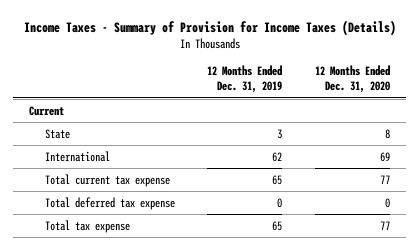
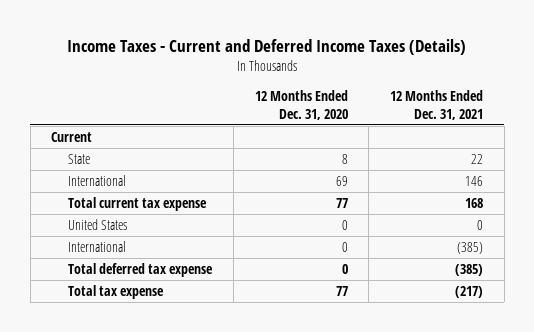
- Income Taxes - Summary of Provision for Income Taxes (Details)
+ Income Taxes - Current and Deferred Income Taxes (Details)
- | 12 Months Ended Dec. 31, 2019 | 12 Months Ended Dec. 31, 2020
+ | 12 Months Ended Dec. 31, 2020 | 12 Months Ended Dec. 31, 2021
+ United States | 0 | 0
+ International | 0 | (385)

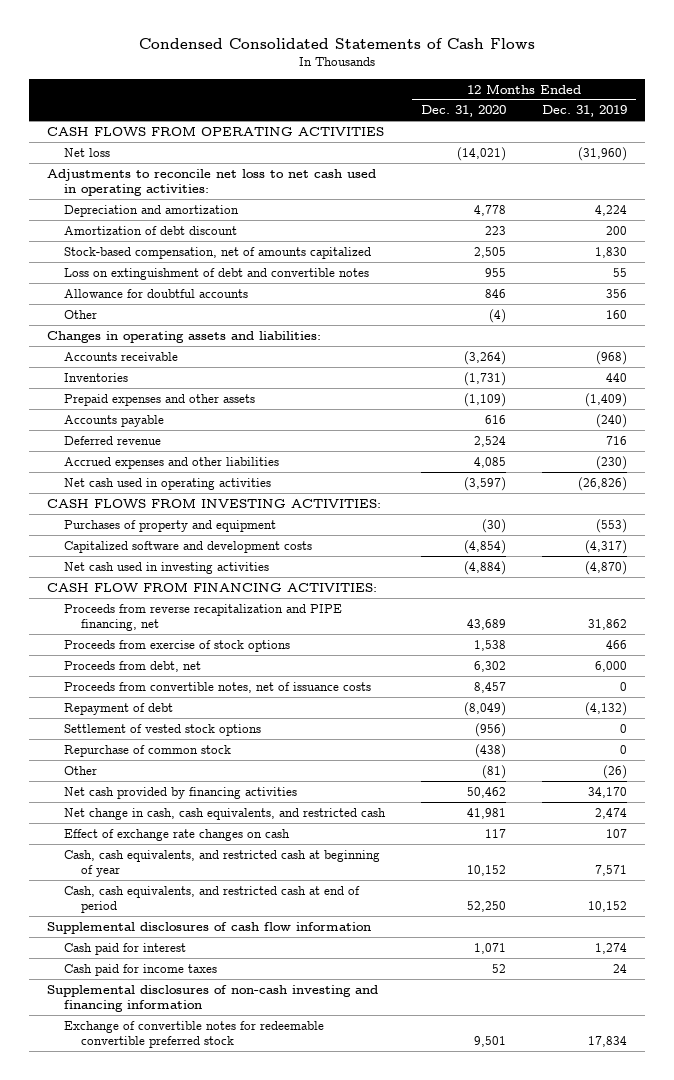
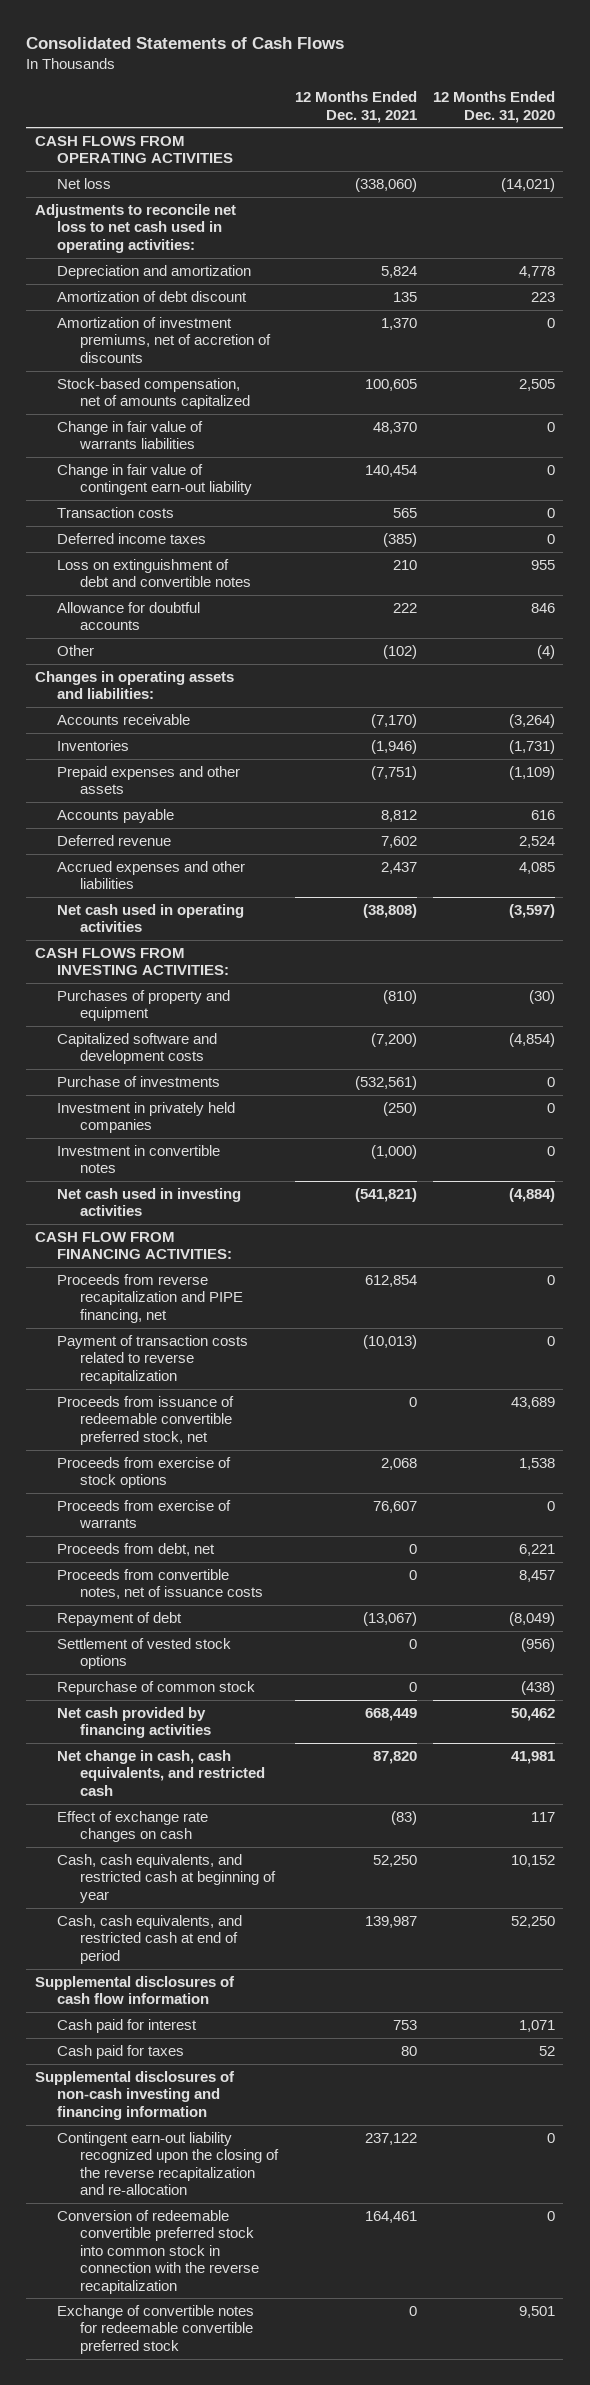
- Condensed Consolidated Statements of Cash Flows
+ Consolidated Statements of Cash Flows
- | 12 Months Ended Dec. 31, 2020 | 12 Months Ended Dec. 31, 2019
+ | 12 Months Ended Dec. 31, 2021 | 12 Months Ended Dec. 31, 2020
+ Amortization of investment premiums, net of accretion of discounts | 1,370 | 0
+ Change in fair value of warrants liabilities | 48,370 | 0
+ Change in fair value of contingent earn-out liability | 140,454 | 0
+ Transaction costs | 565 | 0
+ Deferred income taxes | (385) | 0
+ Purchase of investments | (532,561) | 0
+ Investment in privately held companies | (250) | 0
+ Investment in convertible notes | (1,000) | 0
- Proceeds from reverse recapitalization and PIPE financing, net | 43,689 | 31,862
+ Proceeds from reverse recapitalization and PIPE financing, net | 612,854 | 0
+ Payment of transaction costs related to reverse recapitalization | (10,013) | 0
+ Proceeds from issuance of redeemable convertible preferred stock, net | 0 | 43,689
- Proceeds from debt, net | 6,302 | 6,000
+ Proceeds from exercise of warrants | 76,607 | 0
+ Proceeds from debt, net | 0 | 6,221
- Other | (81) | (26)
- Cash paid for income taxes | 52 | 24
+ Cash paid for taxes | 80 | 52
+ Contingent earn-out liability recognized upon the closing of the reverse recapitalization and re-allocation | 237,122 | 0
+ Conversion of redeemable convertible preferred stock into common stock in connection with the reverse recapitalization | 164,461 | 0

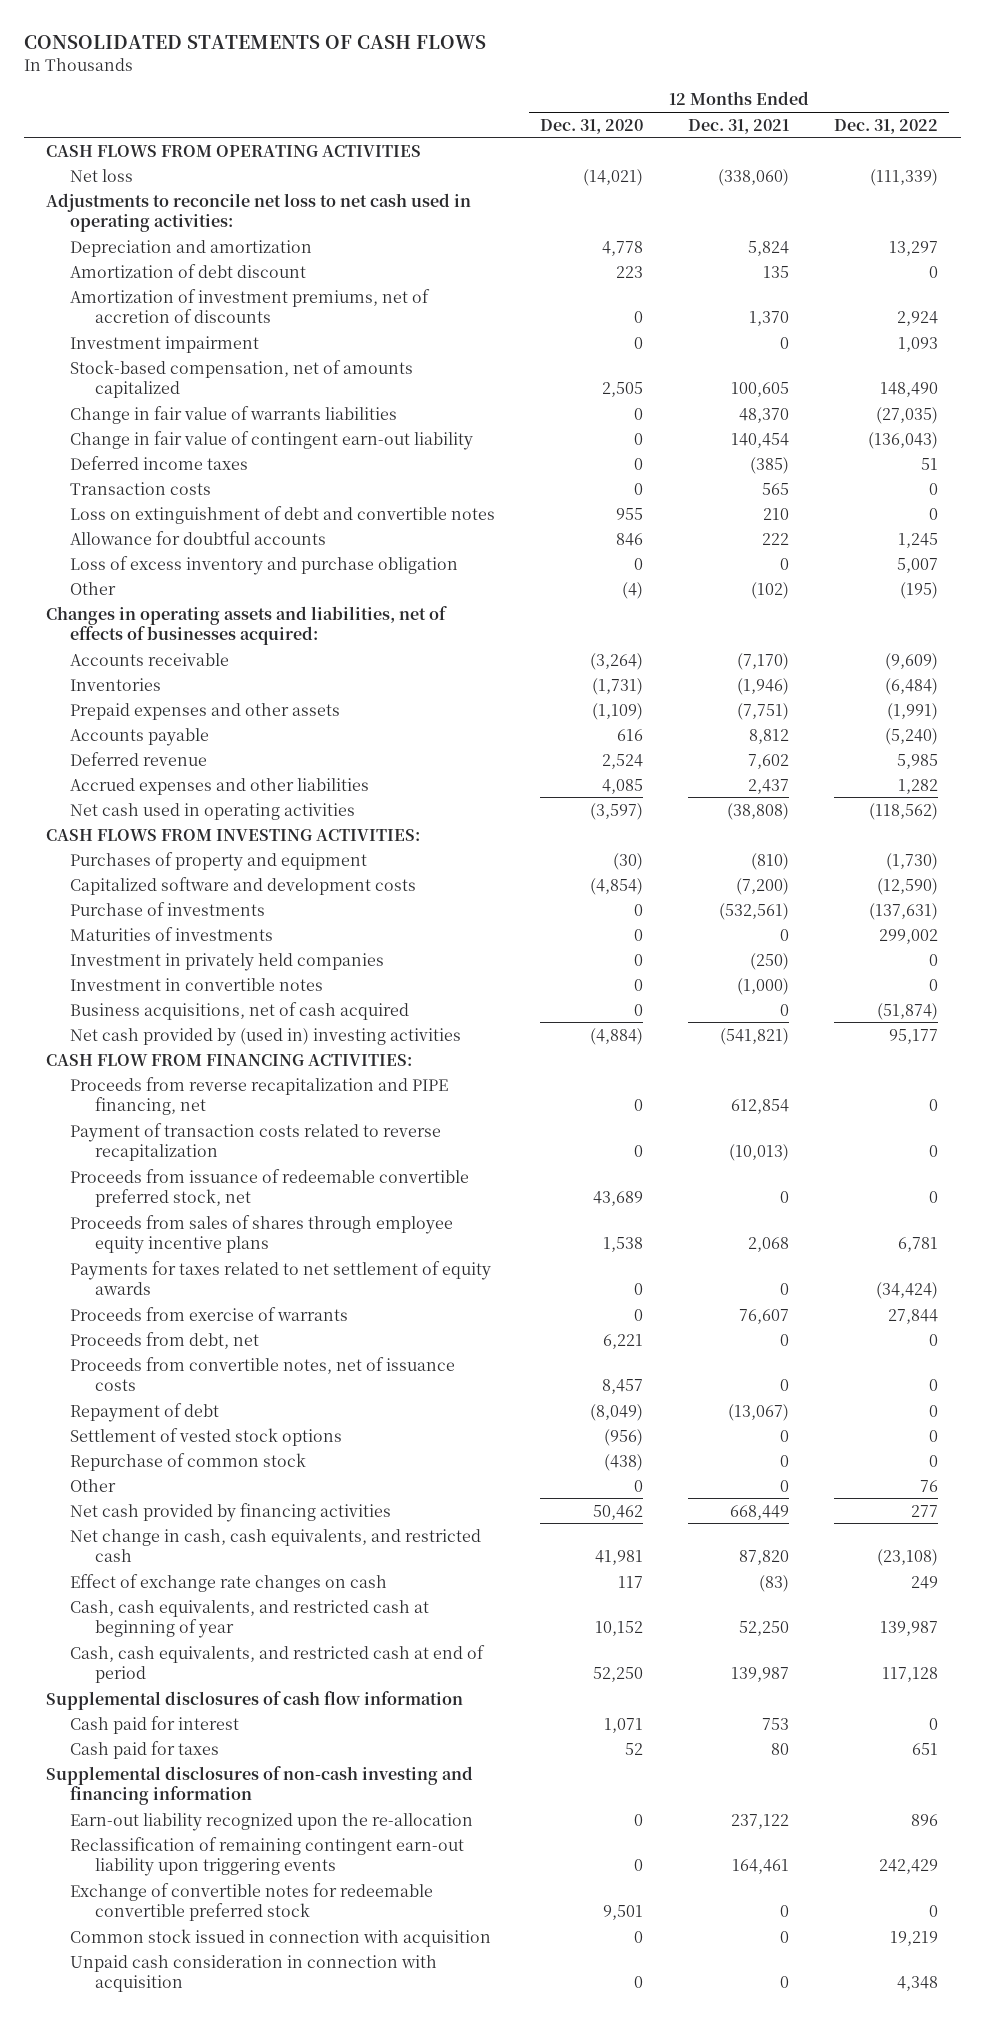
- Consolidated Statements of Cash Flows
+ CONSOLIDATED STATEMENTS OF CASH FLOWS
- | 12 Months Ended Dec. 31, 2021 | 12 Months Ended Dec. 31, 2020
+ | 12 Months Ended Dec. 31, 2020 | 12 Months Ended Dec. 31, 2021 | 12 Months Ended Dec. 31, 2022
+ Investment impairment | 0 | 0 | 1,093
moved down: Transaction costs | 0 | 565 | 0
+ Loss of excess inventory and purchase obligation | 0 | 0 | 5,007
- Changes in operating assets and liabilities:
+ Changes in operating assets and liabilities, net of effects of businesses acquired:
+ Maturities of investments | 0 | 0 | 299,002
- Net cash used in investing activities | (541,821) | (4,884)
+ Business acquisitions, net of cash acquired | 0 | 0 | (51,874)
+ Net cash provided by (used in) investing activities | (4,884) | (541,821) | 95,177
- Proceeds from exercise of stock options | 2,068 | 1,538
+ Proceeds from sales of shares through employee equity incentive plans | 1,538 | 2,068 | 6,781
+ Payments for taxes related to net settlement of equity awards | 0 | 0 | (34,424)
+ Other | 0 | 0 | 76
- Contingent earn-out liability recognized upon the closing of the reverse recapitalization and re-allocation | 237,122 | 0
- Conversion of redeemable convertible preferred stock into common stock in connection with the reverse recapitalization | 164,461 | 0
+ Earn-out liability recognized upon the re-allocation | 0 | 237,122 | 896
+ Reclassification of remaining contingent earn-out liability upon triggering events | 0 | 164,461 | 242,429
+ Common stock issued in connection with acquisition | 0 | 0 | 19,219
+ Unpaid cash consideration in connection with acquisition | 0 | 0 | 4,348

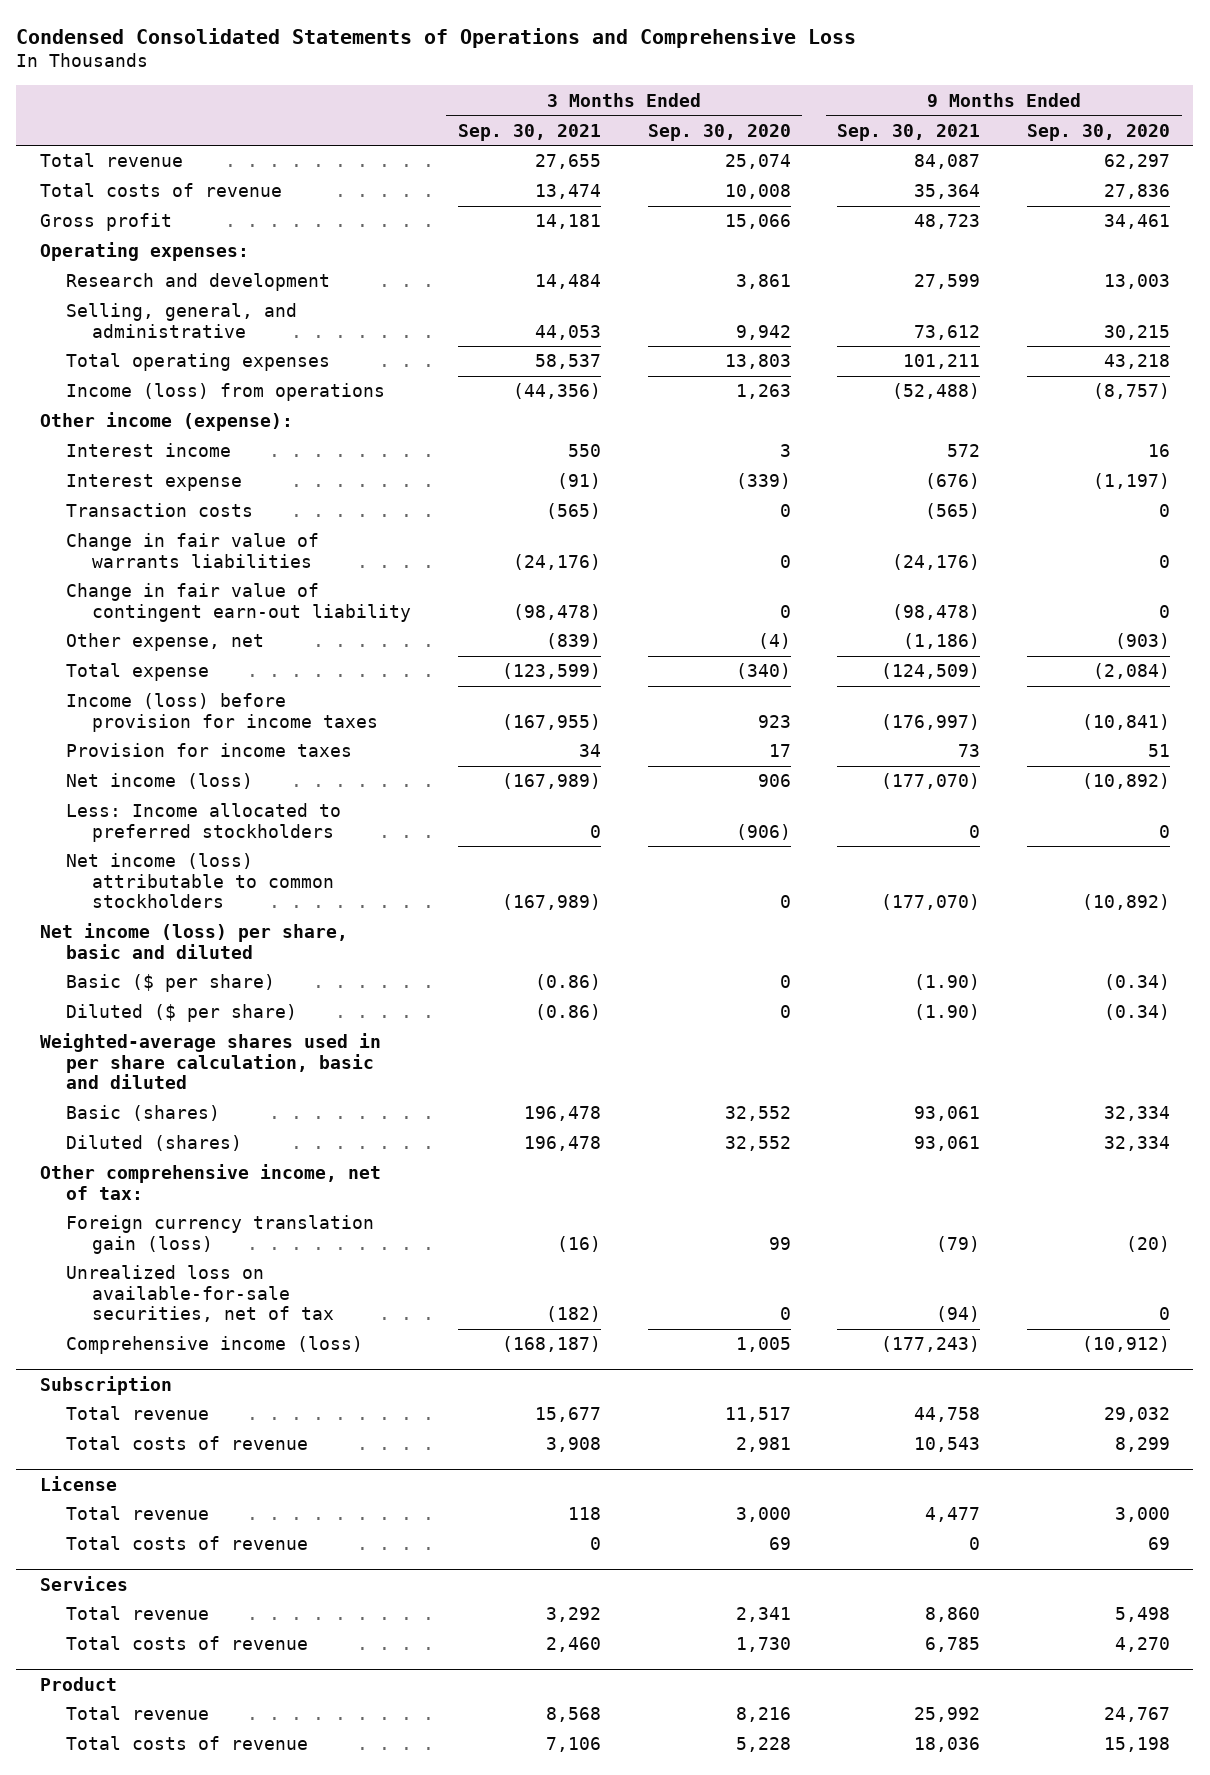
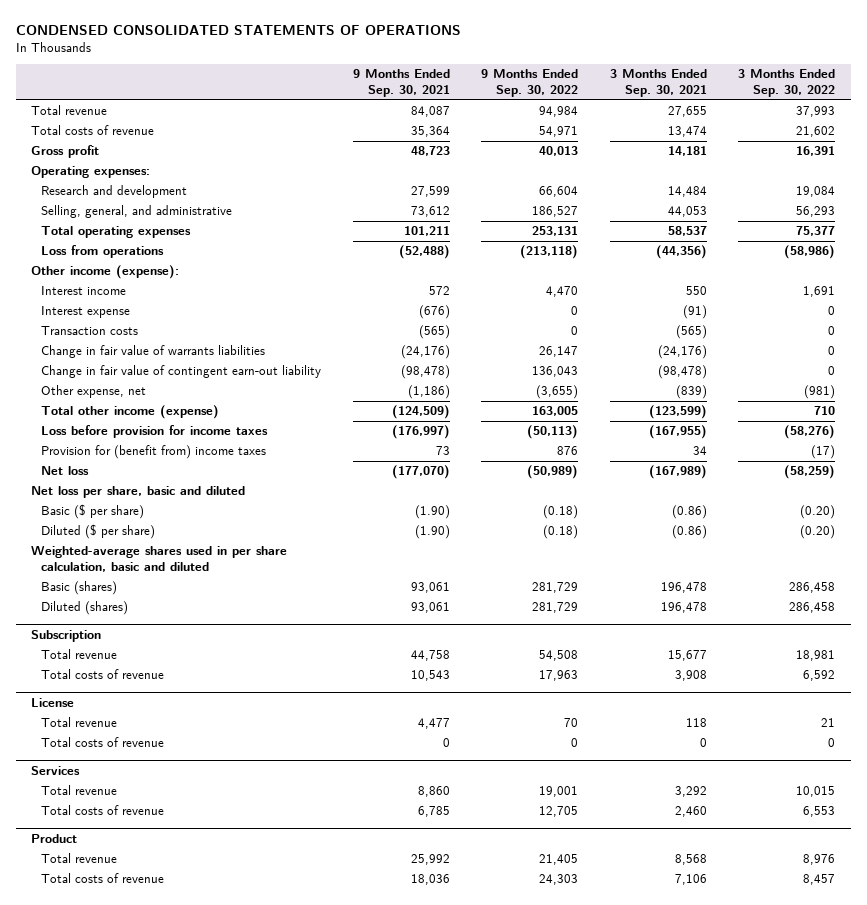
- Condensed Consolidated Statements of Operations and Comprehensive Loss
+ CONDENSED CONSOLIDATED STATEMENTS OF OPERATIONS
- | 3 Months Ended Sep. 30, 2021 | 3 Months Ended Sep. 30, 2020 | 9 Months Ended Sep. 30, 2021 | 9 Months Ended Sep. 30, 2020
+ | 9 Months Ended Sep. 30, 2021 | 9 Months Ended Sep. 30, 2022 | 3 Months Ended Sep. 30, 2021 | 3 Months Ended Sep. 30, 2022
- Income (loss) from operations | (44,356) | 1,263 | (52,488) | (8,757)
+ Loss from operations | (52,488) | (213,118) | (44,356) | (58,986)
- Total expense | (123,599) | (340) | (124,509) | (2,084)
- Income (loss) before provision for income taxes | (167,955) | 923 | (176,997) | (10,841)
- Provision for income taxes | 34 | 17 | 73 | 51
- Net income (loss) | (167,989) | 906 | (177,070) | (10,892)
- Less: Income allocated to preferred stockholders | 0 | (906) | 0 | 0
- Net income (loss) attributable to common stockholders | (167,989) | 0 | (177,070) | (10,892)
- Net income (loss) per share, basic and diluted
+ Total other income (expense) | (124,509) | 163,005 | (123,599) | 710
+ Loss before provision for income taxes | (176,997) | (50,113) | (167,955) | (58,276)
+ Provision for (benefit from) income taxes | 73 | 876 | 34 | (17)
+ Net loss | (177,070) | (50,989) | (167,989) | (58,259)
+ Net loss per share, basic and diluted
- Other comprehensive income, net of tax:
- Foreign currency translation gain (loss) | (16) | 99 | (79) | (20)
- Unrealized loss on available-for-sale securities, net of tax | (182) | 0 | (94) | 0
- Comprehensive income (loss) | (168,187) | 1,005 | (177,243) | (10,912)

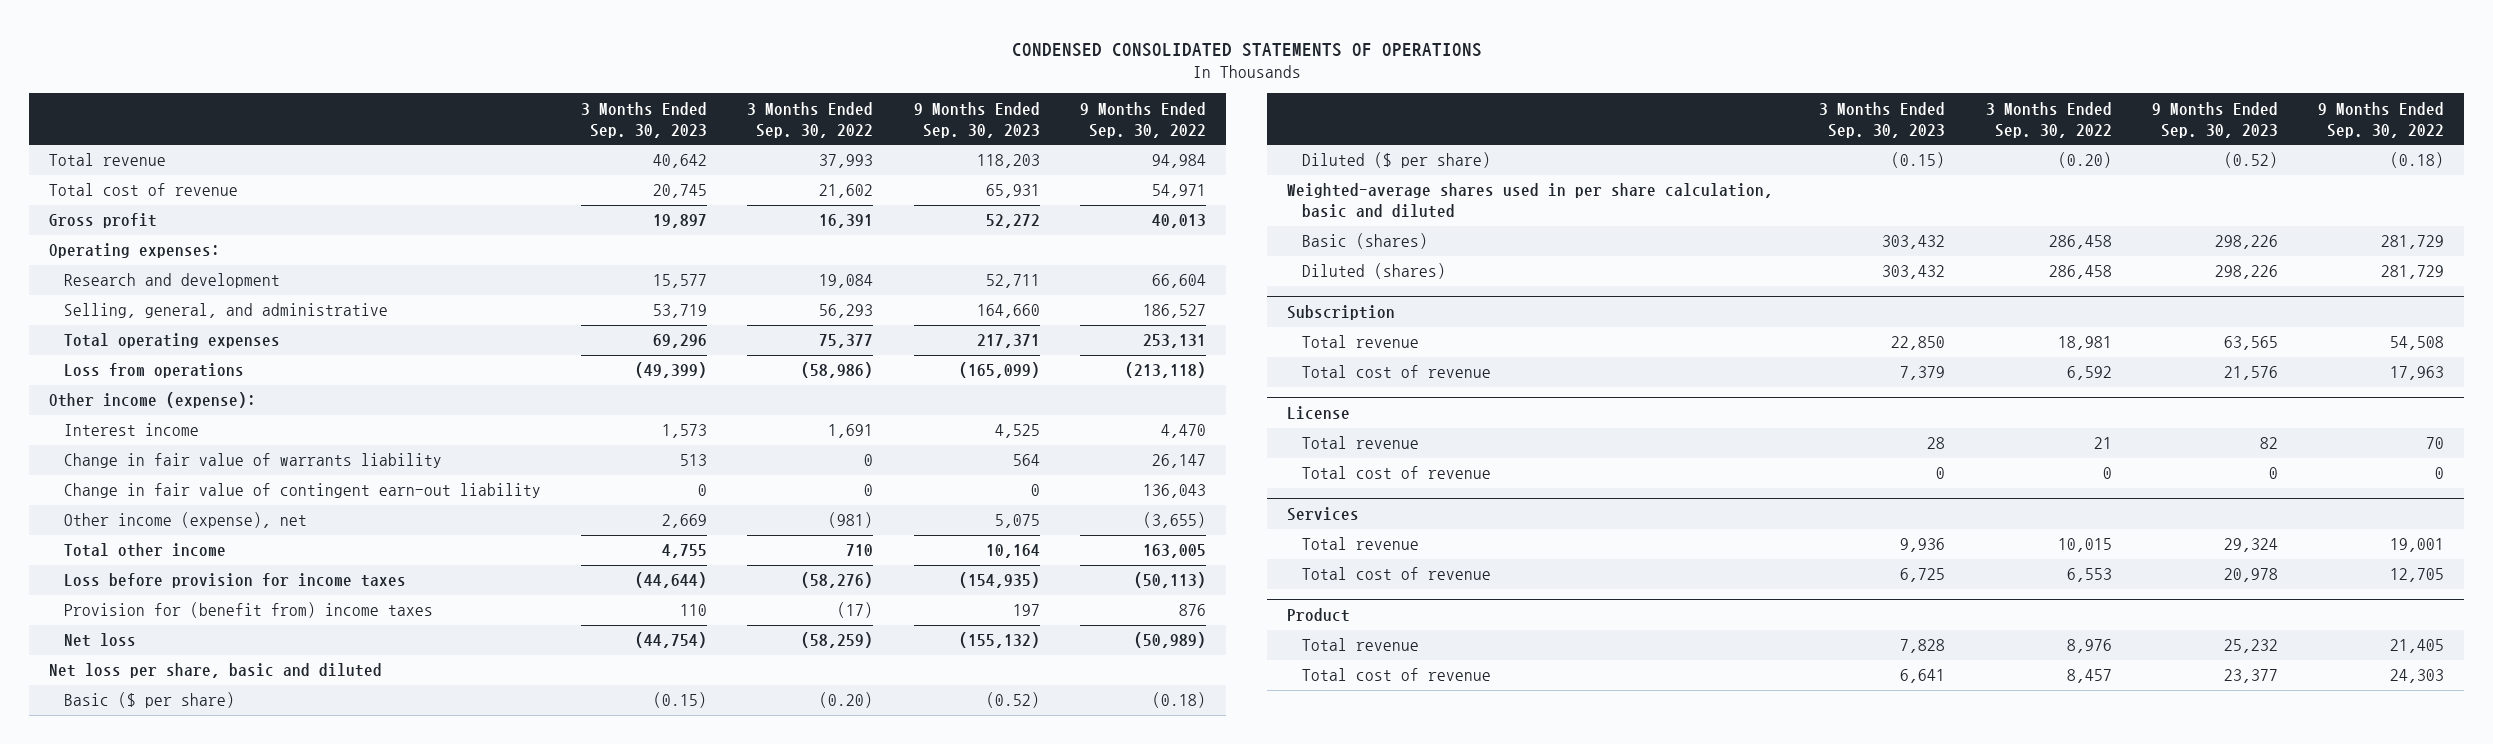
- | 9 Months Ended Sep. 30, 2021 | 9 Months Ended Sep. 30, 2022 | 3 Months Ended Sep. 30, 2021 | 3 Months Ended Sep. 30, 2022
+ | 3 Months Ended Sep. 30, 2023 | 3 Months Ended Sep. 30, 2022 | 9 Months Ended Sep. 30, 2023 | 9 Months Ended Sep. 30, 2022
- Total costs of revenue | 35,364 | 54,971 | 13,474 | 21,602
+ Total cost of revenue | 20,745 | 21,602 | 65,931 | 54,971
- Interest expense | (676) | 0 | (91) | 0
- Transaction costs | (565) | 0 | (565) | 0
- Change in fair value of warrants liabilities | (24,176) | 26,147 | (24,176) | 0
+ Change in fair value of warrants liability | 513 | 0 | 564 | 26,147
- Other expense, net | (1,186) | (3,655) | (839) | (981)
- Total other income (expense) | (124,509) | 163,005 | (123,599) | 710
+ Other income (expense), net | 2,669 | (981) | 5,075 | (3,655)
+ Total other income | 4,755 | 710 | 10,164 | 163,005
@ Subscription
- Total costs of revenue | 10,543 | 17,963 | 3,908 | 6,592
+ Total cost of revenue | 7,379 | 6,592 | 21,576 | 17,963
@ License
- Total costs of revenue | 0 | 0 | 0 | 0
+ Total cost of revenue | 0 | 0 | 0 | 0
@ Services
- Total costs of revenue | 6,785 | 12,705 | 2,460 | 6,553
+ Total cost of revenue | 6,725 | 6,553 | 20,978 | 12,705
@ Product
- Total costs of revenue | 18,036 | 24,303 | 7,106 | 8,457
+ Total cost of revenue | 6,641 | 8,457 | 23,377 | 24,303

